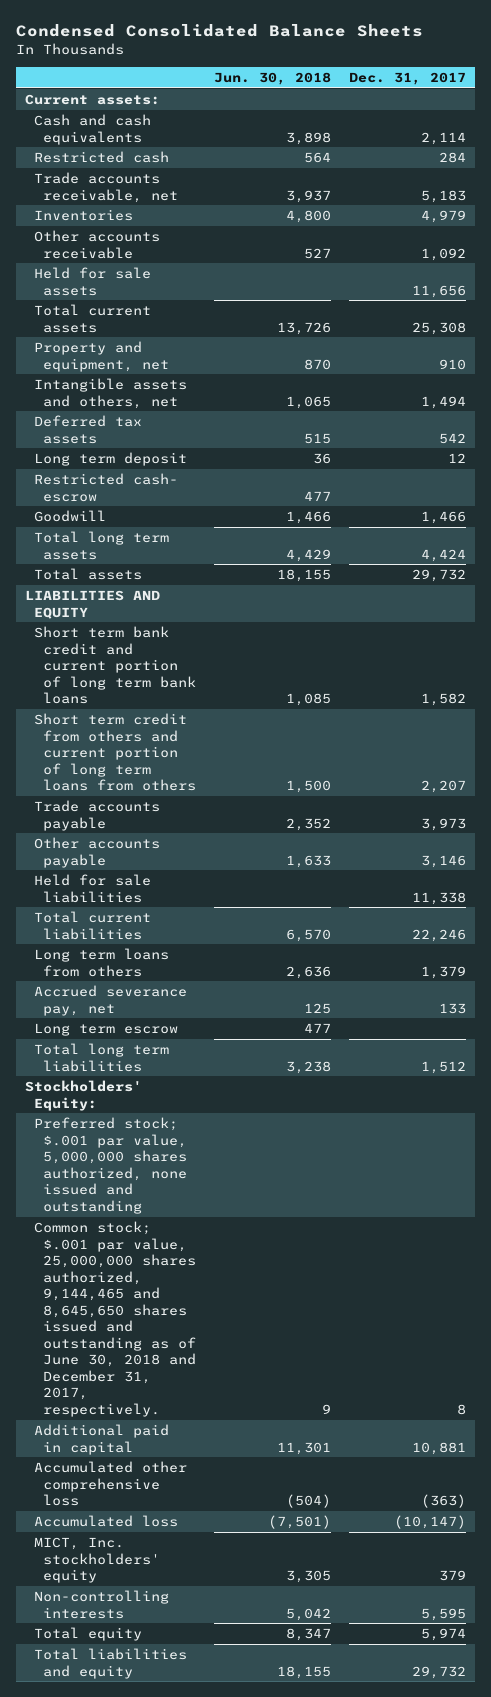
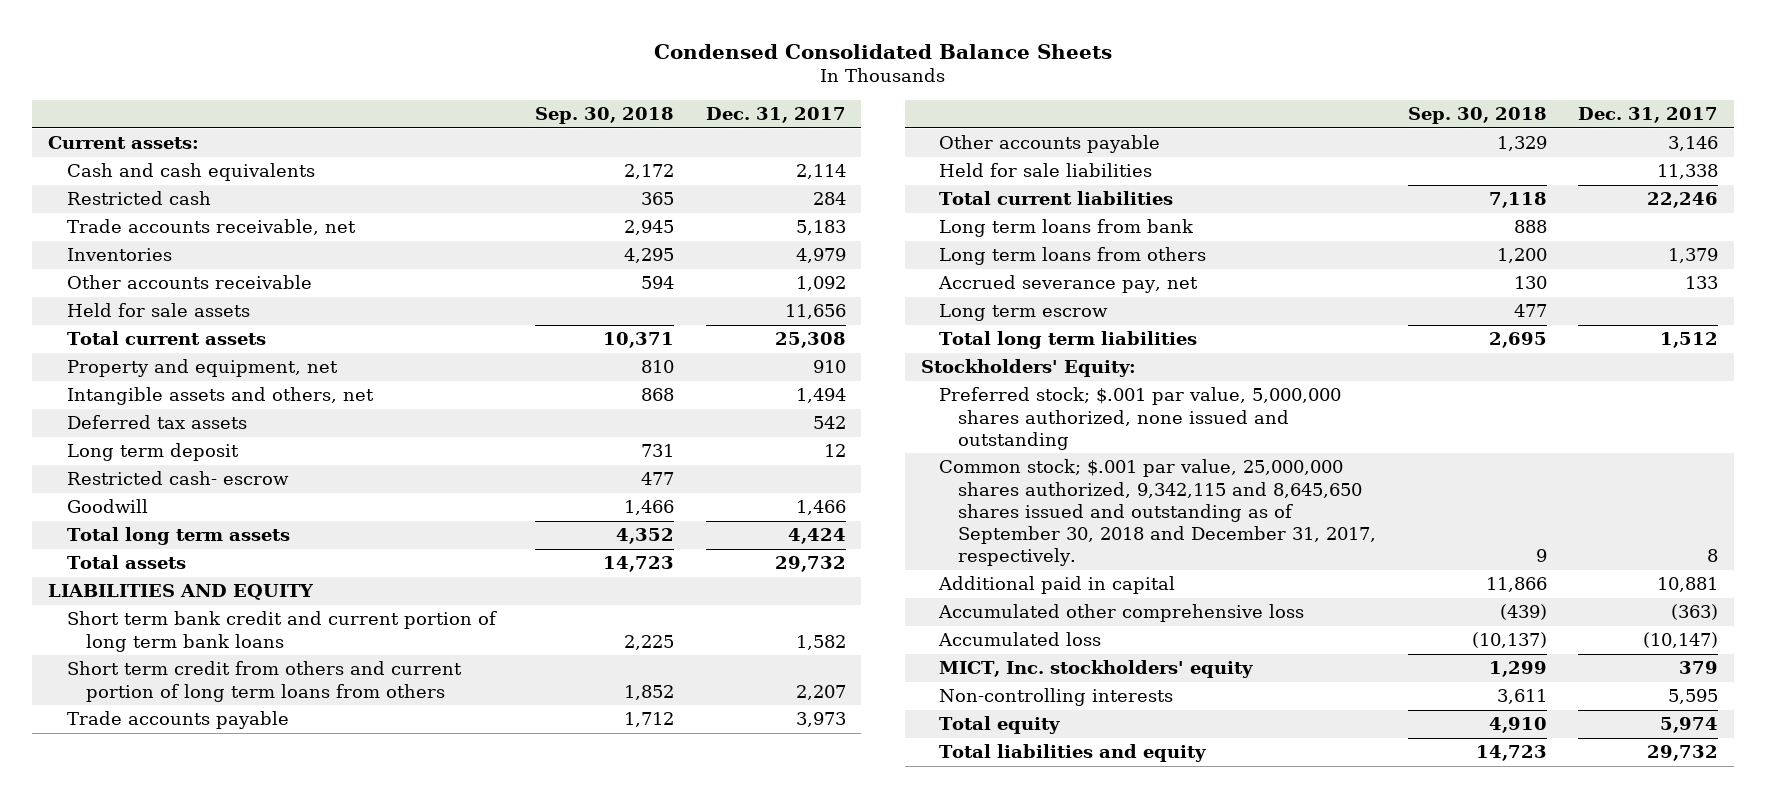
- | Jun. 30, 2018 | Dec. 31, 2017
+ | Sep. 30, 2018 | Dec. 31, 2017
+ Long term loans from bank | 888 |
- Common stock; $.001 par value, 25,000,000 shares authorized, 9,144,465 and 8,645,650 shares issued and outstanding as of June 30, 2018 and December 31, 2017, respectively. | 9 | 8
+ Common stock; $.001 par value, 25,000,000 shares authorized, 9,342,115 and 8,645,650 shares issued and outstanding as of September 30, 2018 and December 31, 2017, respectively. | 9 | 8

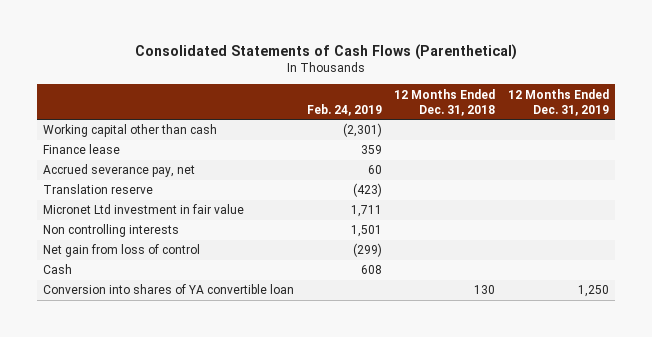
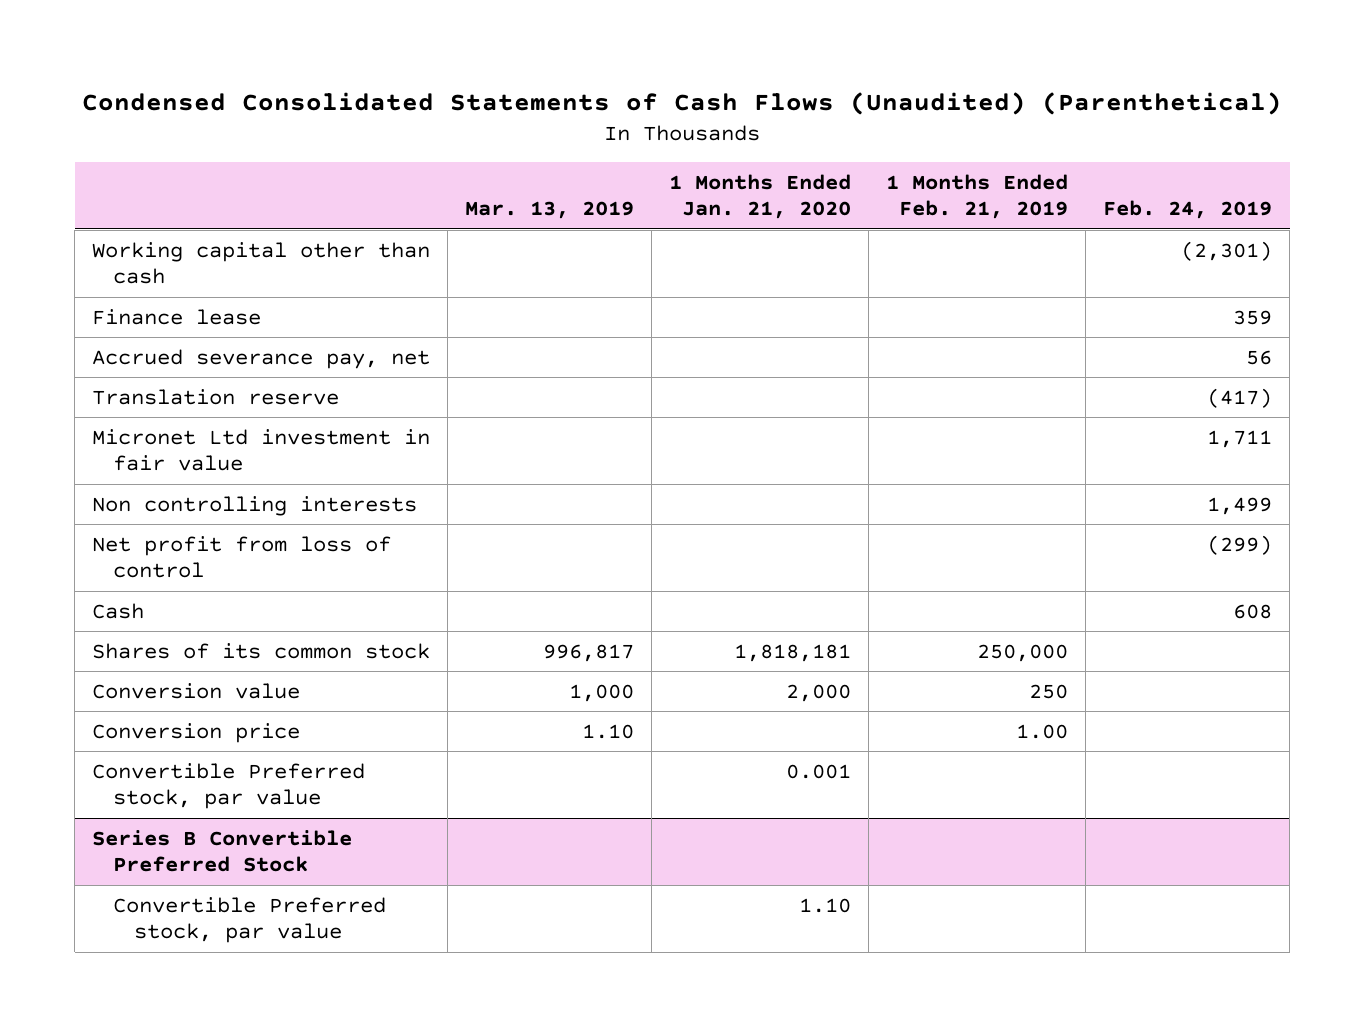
- Consolidated Statements of Cash Flows (Parenthetical)
+ Condensed Consolidated Statements of Cash Flows (Unaudited) (Parenthetical)
- | Feb. 24, 2019 | 12 Months Ended Dec. 31, 2018 | 12 Months Ended Dec. 31, 2019
+ | Mar. 13, 2019 | 1 Months Ended Jan. 21, 2020 | 1 Months Ended Feb. 21, 2019 | Feb. 24, 2019
- Accrued severance pay, net | 60 | |
- Translation reserve | (423) | |
+ Accrued severance pay, net | | | | 56
+ Translation reserve | | | | (417)
- Non controlling interests | 1,501 | |
- Net gain from loss of control | (299) | |
+ Non controlling interests | | | | 1,499
+ Net profit from loss of control | | | | (299)
- Conversion into shares of YA convertible loan | | 130 | 1,250
+ Shares of its common stock | 996,817 | 1,818,181 | 250,000 |
+ Conversion value | 1,000 | 2,000 | 250 |
+ Conversion price | 1.10 | | 1.00 |
+ Convertible Preferred stock, par value | | 0.001 | |
+ Series B Convertible Preferred Stock
+ Convertible Preferred stock, par value | | 1.10 | |

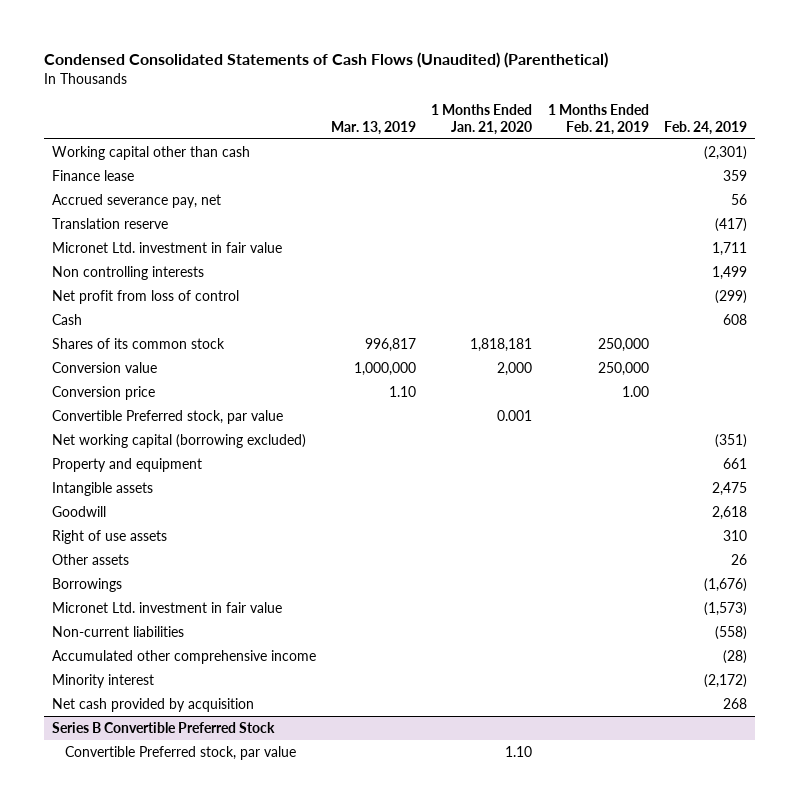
- Micronet Ltd investment in fair value | | | | 1,711
+ Micronet Ltd. investment in fair value | | | | 1,711
- Conversion value | 1,000 | 2,000 | 250 |
+ Conversion value | 1,000,000 | 2,000 | 250,000 |
+ Net working capital (borrowing excluded) | | | | (351)
+ Property and equipment | | | | 661
+ Intangible assets | | | | 2,475
+ Goodwill | | | | 2,618
+ Right of use assets | | | | 310
+ Other assets | | | | 26
+ Borrowings | | | | (1,676)
+ Micronet Ltd. investment in fair value | | | | (1,573)
+ Non-current liabilities | | | | (558)
+ Accumulated other comprehensive income | | | | (28)
+ Minority interest | | | | (2,172)
+ Net cash provided by acquisition | | | | 268

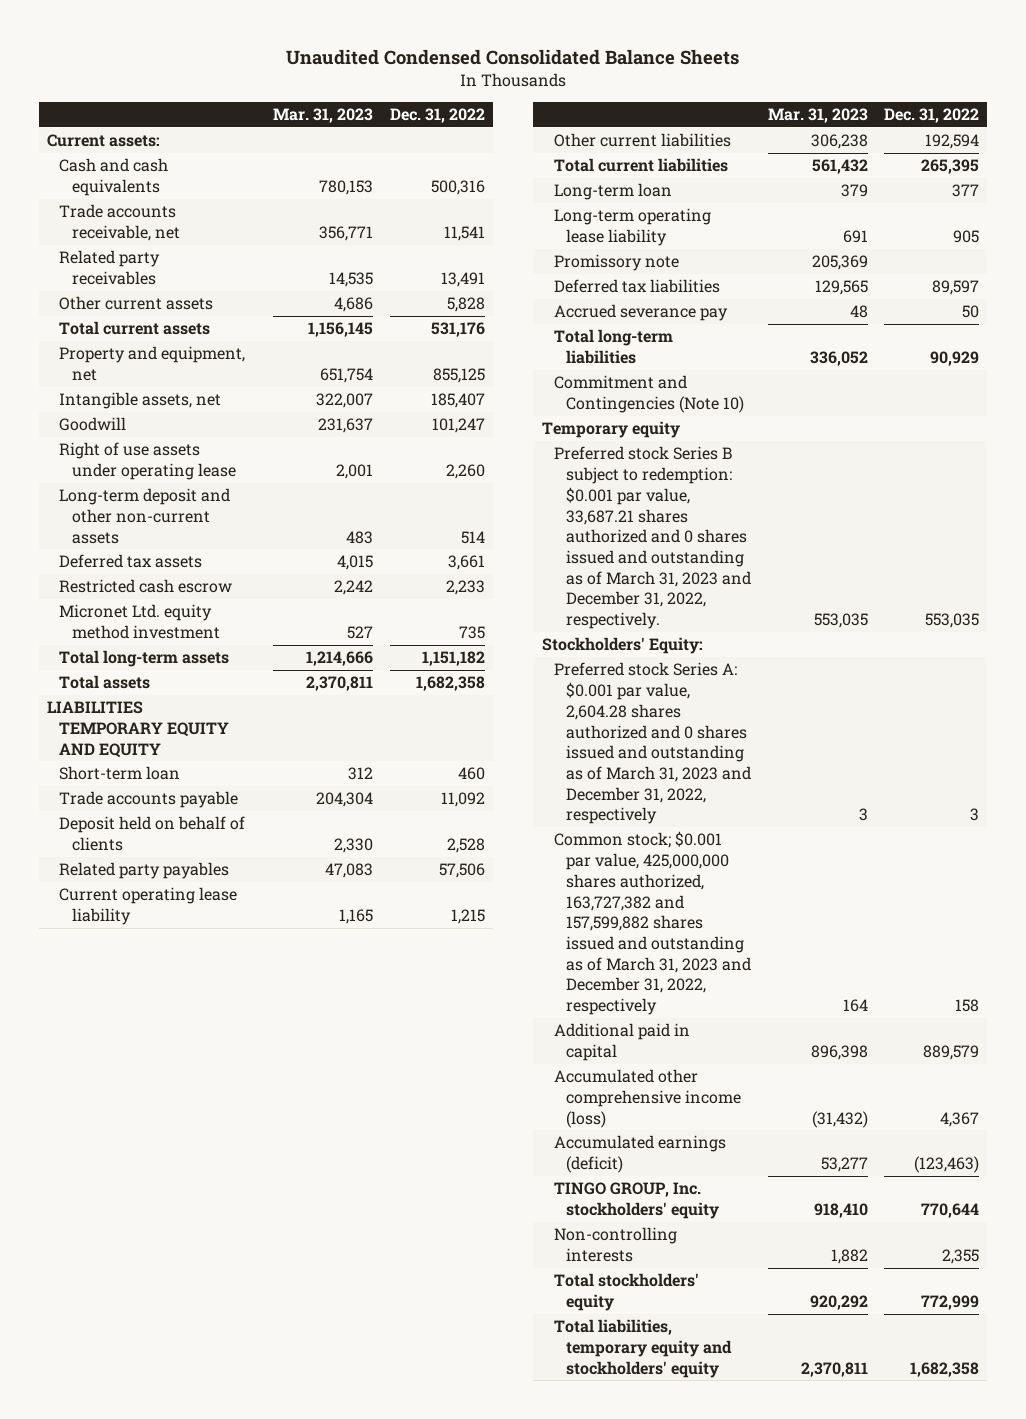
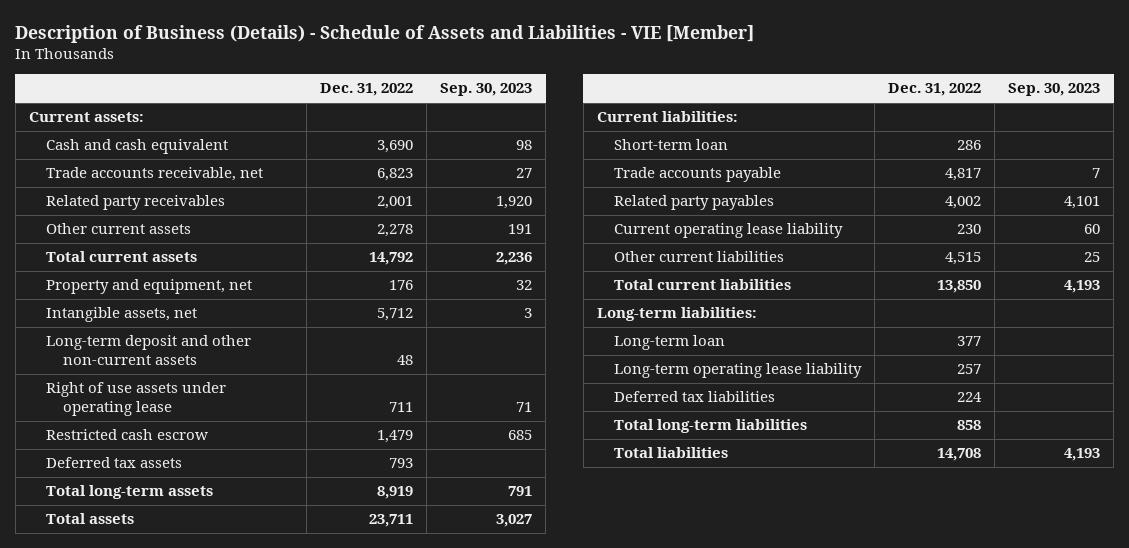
- Unaudited Condensed Consolidated Balance Sheets
+ Description of Business (Details) - Schedule of Assets and Liabilities - VIE [Member]
- | Mar. 31, 2023 | Dec. 31, 2022
+ | Dec. 31, 2022 | Sep. 30, 2023
- Cash and cash equivalents | 780,153 | 500,316
- Trade accounts receivable, net | 356,771 | 11,541
- Related party receivables | 14,535 | 13,491
- Other current assets | 4,686 | 5,828
- Total current assets | 1,156,145 | 531,176
- Property and equipment, net | 651,754 | 855,125
- Intangible assets, net | 322,007 | 185,407
- Goodwill | 231,637 | 101,247
- Right of use assets under operating lease | 2,001 | 2,260
- Long-term deposit and other non-current assets | 483 | 514
- Deferred tax assets | 4,015 | 3,661
- Restricted cash escrow | 2,242 | 2,233
- Micronet Ltd. equity method investment | 527 | 735
- Total long-term assets | 1,214,666 | 1,151,182
- Total assets | 2,370,811 | 1,682,358
- LIABILITIES TEMPORARY EQUITY AND EQUITY
- Short-term loan | 312 | 460
- Trade accounts payable | 204,304 | 11,092
- Deposit held on behalf of clients | 2,330 | 2,528
- Related party payables | 47,083 | 57,506
- Current operating lease liability | 1,165 | 1,215
- Other current liabilities | 306,238 | 192,594
- Total current liabilities | 561,432 | 265,395
+ Cash and cash equivalent | 3,690 | 98
+ Trade accounts receivable, net | 6,823 | 27
+ Related party receivables | 2,001 | 1,920
+ Other current assets | 2,278 | 191
+ Total current assets | 14,792 | 2,236
+ Property and equipment, net | 176 | 32
+ Intangible assets, net | 5,712 | 3
+ Long-term deposit and other non-current assets | 48 |
+ Right of use assets under operating lease | 711 | 71
+ Restricted cash escrow | 1,479 | 685
+ Deferred tax assets | 793 |
+ Total long-term assets | 8,919 | 791
+ Total assets | 23,711 | 3,027
+ Current liabilities:
+ Short-term loan | 286 |
+ Trade accounts payable | 4,817 | 7
+ Related party payables | 4,002 | 4,101
+ Current operating lease liability | 230 | 60
+ Other current liabilities | 4,515 | 25
+ Total current liabilities | 13,850 | 4,193
+ Long-term liabilities:
- Long-term operating lease liability | 691 | 905
- Promissory note | 205,369 |
- Deferred tax liabilities | 129,565 | 89,597
- Accrued severance pay | 48 | 50
- Total long-term liabilities | 336,052 | 90,929
- Commitment and Contingencies (Note 10)
- Temporary equity
- Preferred stock Series B subject to redemption: $0.001 par value, 33,687.21 shares authorized and 0 shares issued and outstanding as of March 31, 2023 and December 31, 2022, respectively. | 553,035 | 553,035
- Stockholders' Equity:
- Preferred stock Series A: $0.001 par value, 2,604.28 shares authorized and 0 shares issued and outstanding as of March 31, 2023 and December 31, 2022, respectively | 3 | 3
- Common stock; $0.001 par value, 425,000,000 shares authorized, 163,727,382 and 157,599,882 shares issued and outstanding as of March 31, 2023 and December 31, 2022, respectively | 164 | 158
- Additional paid in capital | 896,398 | 889,579
- Accumulated other comprehensive income (loss) | (31,432) | 4,367
- Accumulated earnings (deficit) | 53,277 | (123,463)
- TINGO GROUP, Inc. stockholders' equity | 918,410 | 770,644
- Non-controlling interests | 1,882 | 2,355
- Total stockholders' equity | 920,292 | 772,999
- Total liabilities, temporary equity and stockholders' equity | 2,370,811 | 1,682,358
+ Long-term operating lease liability | 257 |
+ Deferred tax liabilities | 224 |
+ Total long-term liabilities | 858 |
+ Total liabilities | 14,708 | 4,193

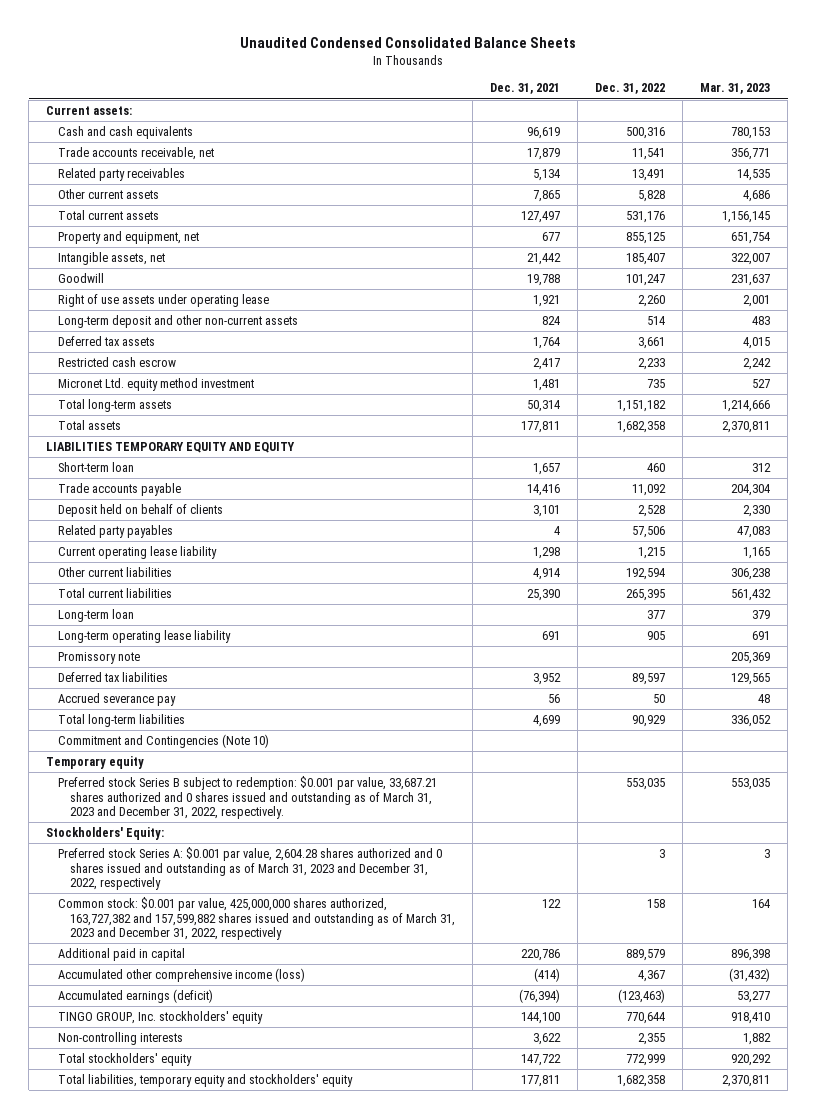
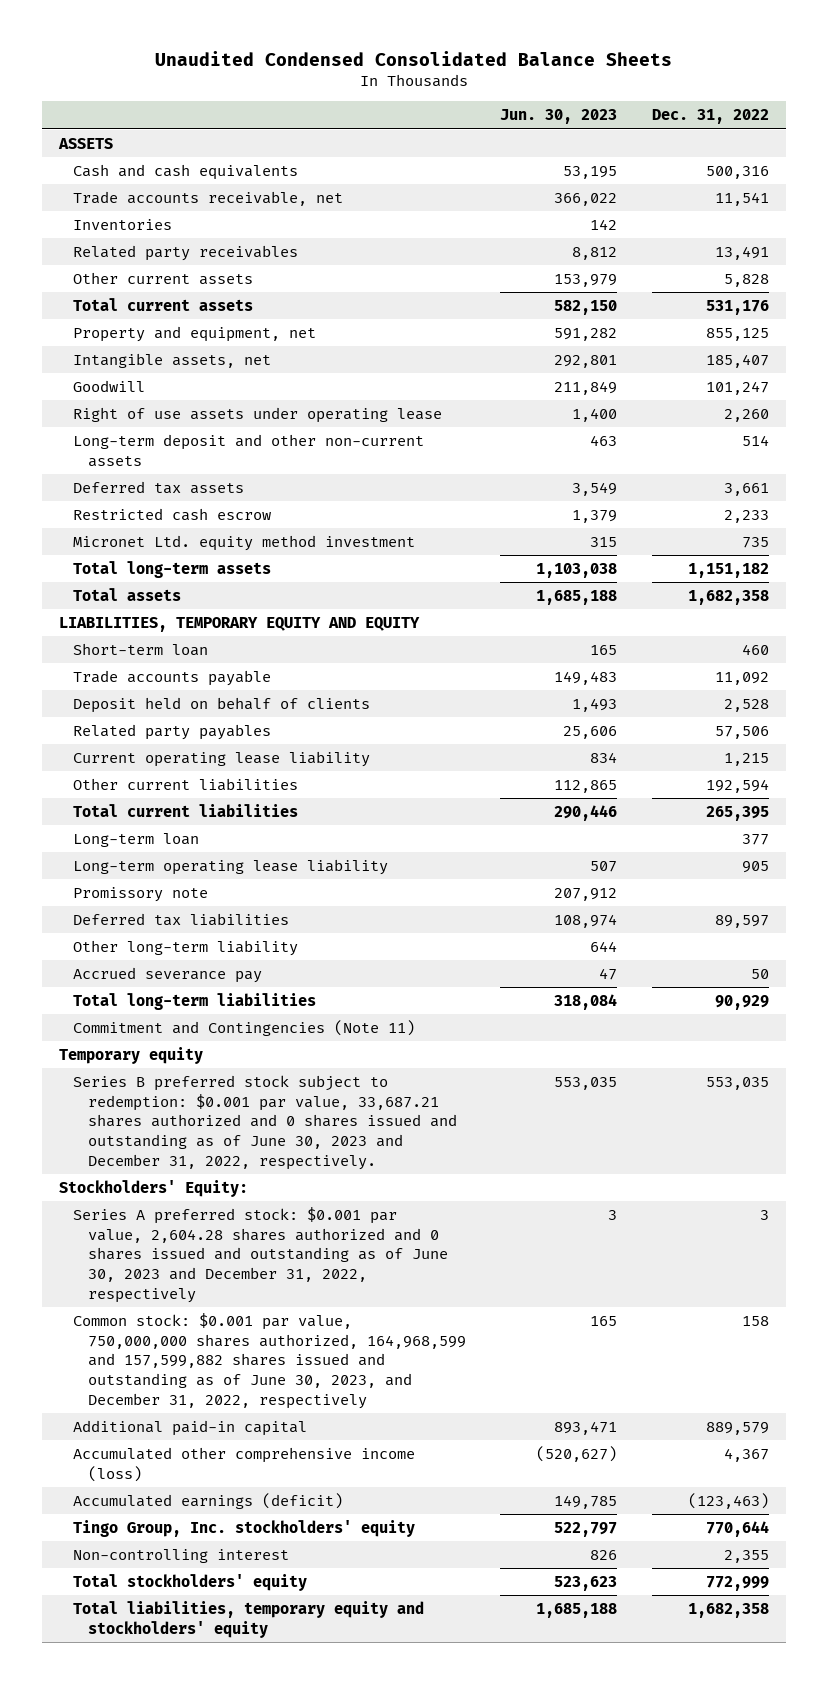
- | Dec. 31, 2021 | Dec. 31, 2022 | Mar. 31, 2023
+ | Jun. 30, 2023 | Dec. 31, 2022
- Current assets:
+ ASSETS
+ Inventories | 142 |
- LIABILITIES TEMPORARY EQUITY AND EQUITY
+ LIABILITIES, TEMPORARY EQUITY AND EQUITY
+ Other long-term liability | 644 |
- Commitment and Contingencies (Note 10)
+ Commitment and Contingencies (Note 11)
- Preferred stock Series B subject to redemption: $0.001 par value, 33,687.21 shares authorized and 0 shares issued and outstanding as of March 31, 2023 and December 31, 2022, respectively. | | 553,035 | 553,035
+ Series B preferred stock subject to redemption: $0.001 par value, 33,687.21 shares authorized and 0 shares issued and outstanding as of June 30, 2023 and December 31, 2022, respectively. | 553,035 | 553,035
- Preferred stock Series A: $0.001 par value, 2,604.28 shares authorized and 0 shares issued and outstanding as of March 31, 2023 and December 31, 2022, respectively | | 3 | 3
- Common stock: $0.001 par value, 425,000,000 shares authorized, 163,727,382 and 157,599,882 shares issued and outstanding as of March 31, 2023 and December 31, 2022, respectively | 122 | 158 | 164
- Additional paid in capital | 220,786 | 889,579 | 896,398
+ Series A preferred stock: $0.001 par value, 2,604.28 shares authorized and 0 shares issued and outstanding as of June 30, 2023 and December 31, 2022, respectively | 3 | 3
+ Common stock: $0.001 par value, 750,000,000 shares authorized, 164,968,599 and 157,599,882 shares issued and outstanding as of June 30, 2023, and December 31, 2022, respectively | 165 | 158
+ Additional paid-in capital | 893,471 | 889,579
- TINGO GROUP, Inc. stockholders' equity | 144,100 | 770,644 | 918,410
- Non-controlling interests | 3,622 | 2,355 | 1,882
+ Tingo Group, Inc. stockholders' equity | 522,797 | 770,644
+ Non-controlling interest | 826 | 2,355

